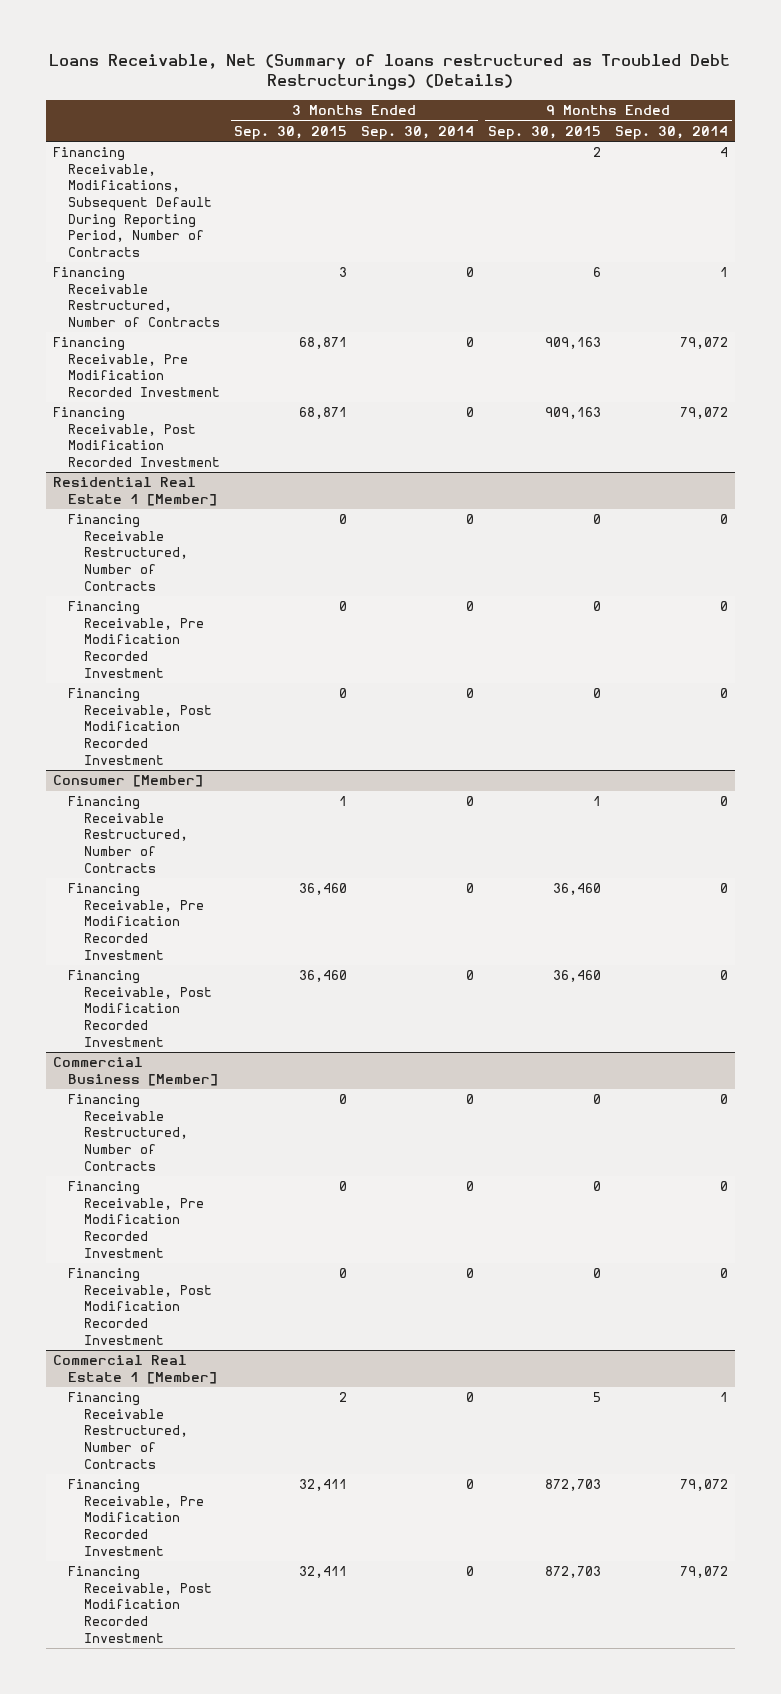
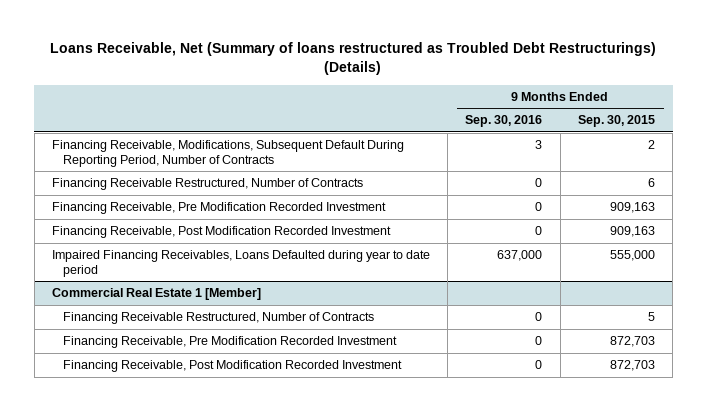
- | 3 Months Ended Sep. 30, 2015 | 3 Months Ended Sep. 30, 2014 | 9 Months Ended Sep. 30, 2015 | 9 Months Ended Sep. 30, 2014
+ | 9 Months Ended Sep. 30, 2016 | 9 Months Ended Sep. 30, 2015
- Residential Real Estate 1 [Member]
- Financing Receivable Restructured, Number of Contracts | 0 | 0 | 0 | 0
- Financing Receivable, Pre Modification Recorded Investment | 0 | 0 | 0 | 0
- Financing Receivable, Post Modification Recorded Investment | 0 | 0 | 0 | 0
- Consumer [Member]
- Financing Receivable Restructured, Number of Contracts | 1 | 0 | 1 | 0
- Financing Receivable, Pre Modification Recorded Investment | 36,460 | 0 | 36,460 | 0
- Financing Receivable, Post Modification Recorded Investment | 36,460 | 0 | 36,460 | 0
- Commercial Business [Member]
- Financing Receivable Restructured, Number of Contracts | 0 | 0 | 0 | 0
- Financing Receivable, Pre Modification Recorded Investment | 0 | 0 | 0 | 0
- Financing Receivable, Post Modification Recorded Investment | 0 | 0 | 0 | 0
+ Impaired Financing Receivables, Loans Defaulted during year to date period | 637,000 | 555,000

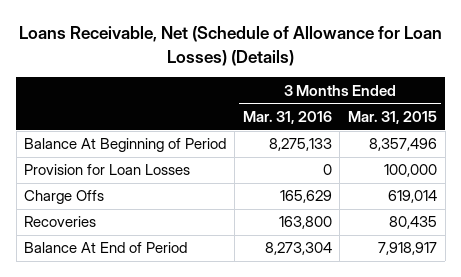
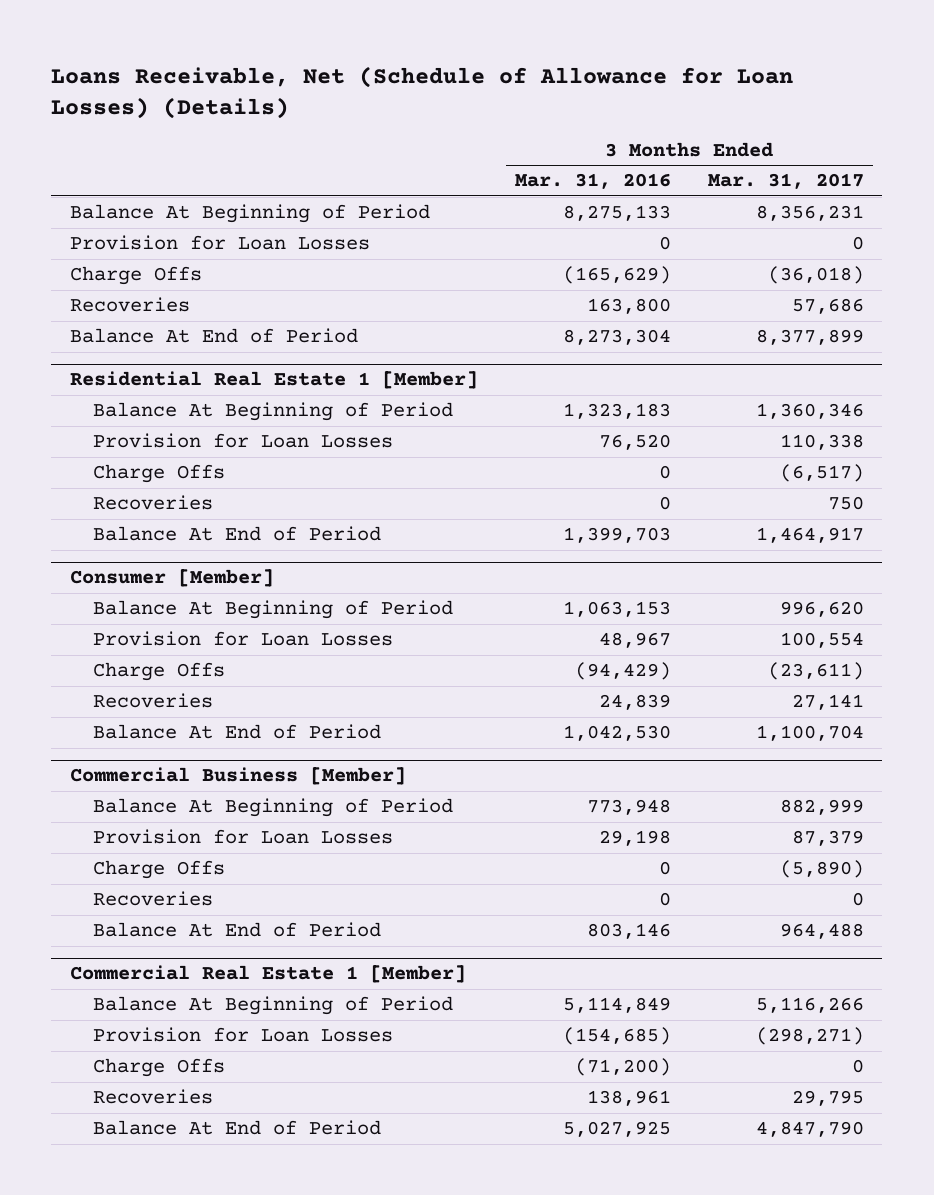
- | 3 Months Ended Mar. 31, 2016 | 3 Months Ended Mar. 31, 2015
+ | 3 Months Ended Mar. 31, 2016 | 3 Months Ended Mar. 31, 2017
- Charge Offs | 165,629 | 619,014
+ Charge Offs | (165,629) | (36,018)
+ Residential Real Estate 1 [Member]
+ Balance At Beginning of Period | 1,323,183 | 1,360,346
+ Provision for Loan Losses | 76,520 | 110,338
+ Charge Offs | 0 | (6,517)
+ Recoveries | 0 | 750
+ Balance At End of Period | 1,399,703 | 1,464,917
+ Consumer [Member]
+ Balance At Beginning of Period | 1,063,153 | 996,620
+ Provision for Loan Losses | 48,967 | 100,554
+ Charge Offs | (94,429) | (23,611)
+ Recoveries | 24,839 | 27,141
+ Balance At End of Period | 1,042,530 | 1,100,704
+ Commercial Business [Member]
+ Balance At Beginning of Period | 773,948 | 882,999
+ Provision for Loan Losses | 29,198 | 87,379
+ Charge Offs | 0 | (5,890)
+ Recoveries | 0 | 0
+ Balance At End of Period | 803,146 | 964,488
+ Commercial Real Estate 1 [Member]
+ Balance At Beginning of Period | 5,114,849 | 5,116,266
+ Provision for Loan Losses | (154,685) | (298,271)
+ Charge Offs | (71,200) | 0
+ Recoveries | 138,961 | 29,795
+ Balance At End of Period | 5,027,925 | 4,847,790

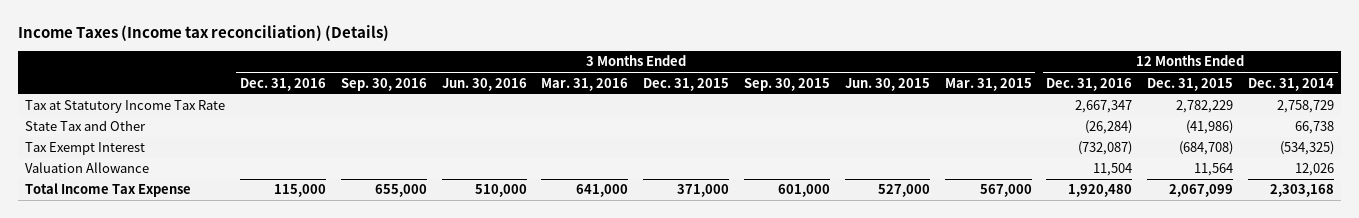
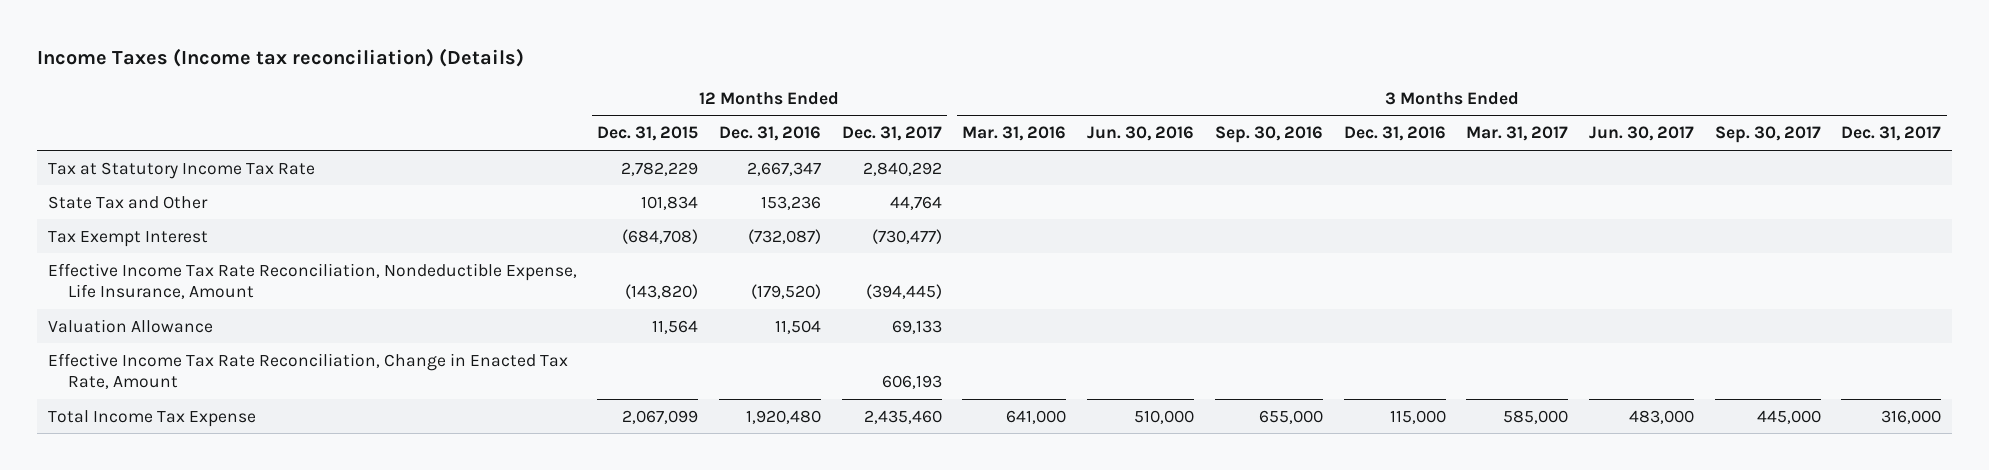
- | 3 Months Ended Dec. 31, 2016 | 3 Months Ended Sep. 30, 2016 | 3 Months Ended Jun. 30, 2016 | 3 Months Ended Mar. 31, 2016 | 3 Months Ended Dec. 31, 2015 | 3 Months Ended Sep. 30, 2015 | 3 Months Ended Jun. 30, 2015 | 3 Months Ended Mar. 31, 2015 | 12 Months Ended Dec. 31, 2016 | 12 Months Ended Dec. 31, 2015 | 12 Months Ended Dec. 31, 2014
+ | 12 Months Ended Dec. 31, 2015 | 12 Months Ended Dec. 31, 2016 | 12 Months Ended Dec. 31, 2017 | 3 Months Ended Mar. 31, 2016 | 3 Months Ended Jun. 30, 2016 | 3 Months Ended Sep. 30, 2016 | 3 Months Ended Dec. 31, 2016 | 3 Months Ended Mar. 31, 2017 | 3 Months Ended Jun. 30, 2017 | 3 Months Ended Sep. 30, 2017 | 3 Months Ended Dec. 31, 2017
- State Tax and Other | | | | | | | | | (26,284) | (41,986) | 66,738
+ State Tax and Other | 101,834 | 153,236 | 44,764 | | | | | | | |
+ Effective Income Tax Rate Reconciliation, Nondeductible Expense, Life Insurance, Amount | (143,820) | (179,520) | (394,445) | | | | | | | |
+ Effective Income Tax Rate Reconciliation, Change in Enacted Tax Rate, Amount | | | 606,193 | | | | | | | |

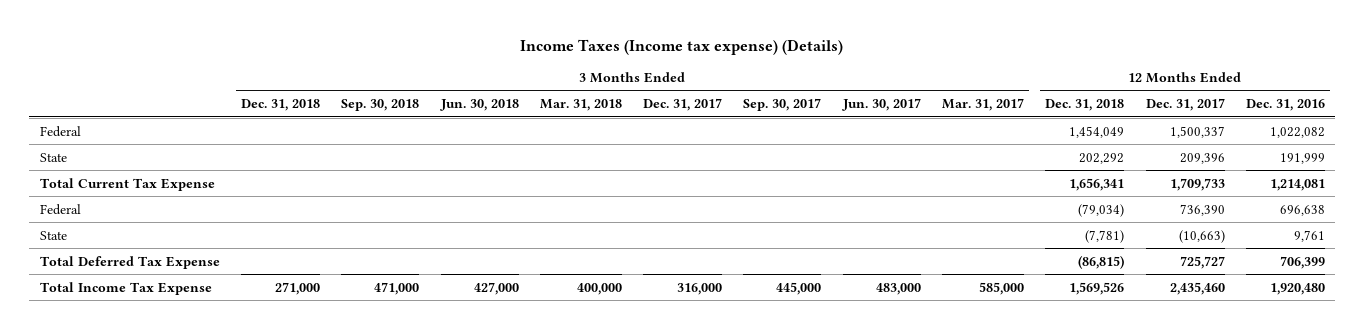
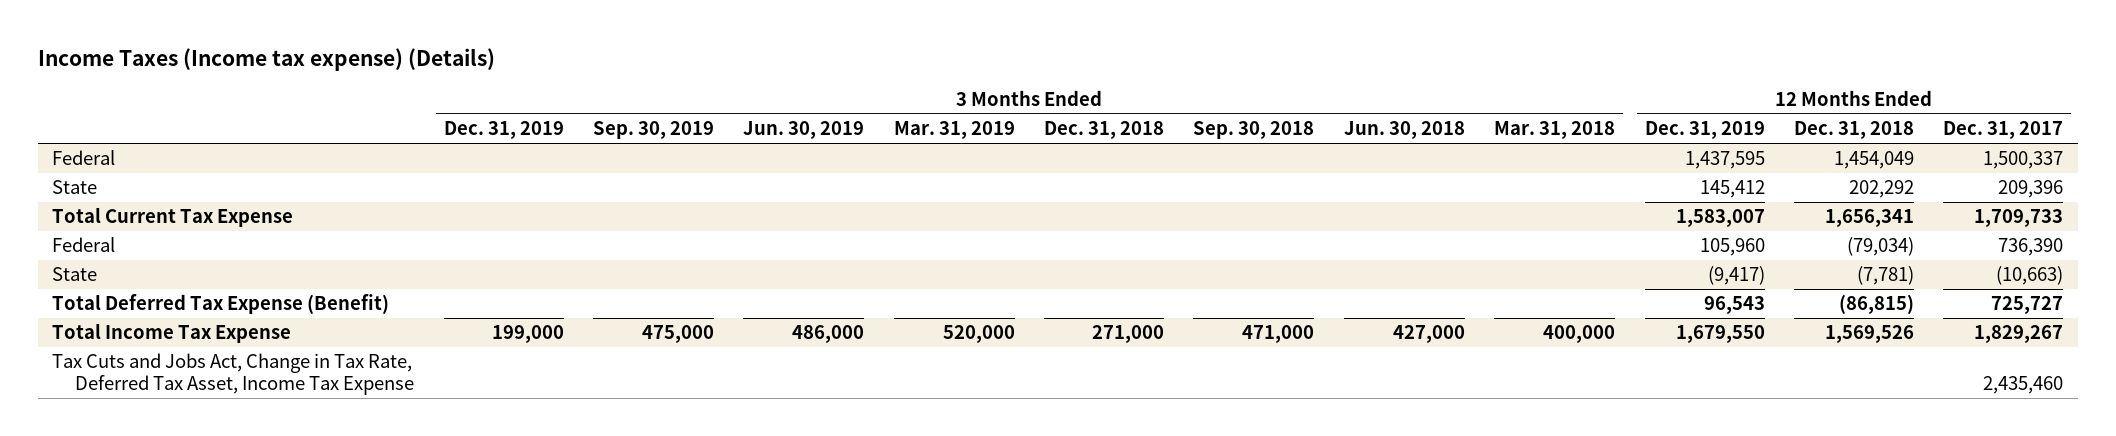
- | 3 Months Ended Dec. 31, 2018 | 3 Months Ended Sep. 30, 2018 | 3 Months Ended Jun. 30, 2018 | 3 Months Ended Mar. 31, 2018 | 3 Months Ended Dec. 31, 2017 | 3 Months Ended Sep. 30, 2017 | 3 Months Ended Jun. 30, 2017 | 3 Months Ended Mar. 31, 2017 | 12 Months Ended Dec. 31, 2018 | 12 Months Ended Dec. 31, 2017 | 12 Months Ended Dec. 31, 2016
+ | 3 Months Ended Dec. 31, 2019 | 3 Months Ended Sep. 30, 2019 | 3 Months Ended Jun. 30, 2019 | 3 Months Ended Mar. 31, 2019 | 3 Months Ended Dec. 31, 2018 | 3 Months Ended Sep. 30, 2018 | 3 Months Ended Jun. 30, 2018 | 3 Months Ended Mar. 31, 2018 | 12 Months Ended Dec. 31, 2019 | 12 Months Ended Dec. 31, 2018 | 12 Months Ended Dec. 31, 2017
- Total Deferred Tax Expense | | | | | | | | | (86,815) | 725,727 | 706,399
- Total Income Tax Expense | 271,000 | 471,000 | 427,000 | 400,000 | 316,000 | 445,000 | 483,000 | 585,000 | 1,569,526 | 2,435,460 | 1,920,480
+ Total Deferred Tax Expense (Benefit) | | | | | | | | | 96,543 | (86,815) | 725,727
+ Total Income Tax Expense | 199,000 | 475,000 | 486,000 | 520,000 | 271,000 | 471,000 | 427,000 | 400,000 | 1,679,550 | 1,569,526 | 1,829,267
+ Tax Cuts and Jobs Act, Change in Tax Rate, Deferred Tax Asset, Income Tax Expense | | | | | | | | | | | 2,435,460

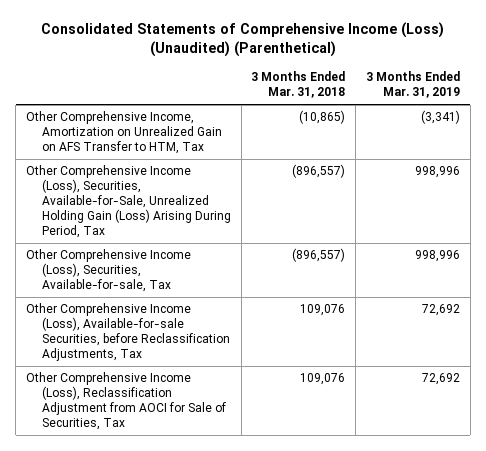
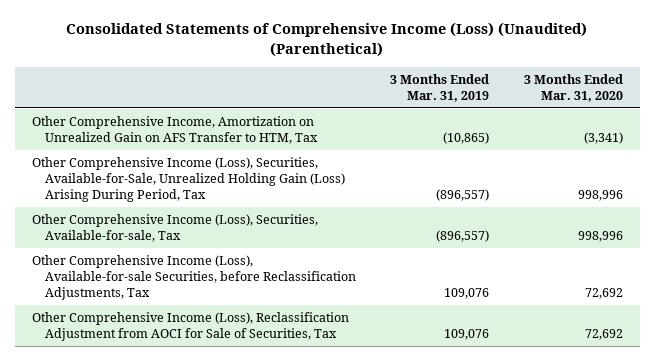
- | 3 Months Ended Mar. 31, 2018 | 3 Months Ended Mar. 31, 2019
+ | 3 Months Ended Mar. 31, 2019 | 3 Months Ended Mar. 31, 2020
- Other Comprehensive Income, Amortization on Unrealized Gain on AFS Transfer to HTM, Tax | (10,865) | (3,341)
- Other Comprehensive Income (Loss), Securities, Available-for-Sale, Unrealized Holding Gain (Loss) Arising During Period, Tax | (896,557) | 998,996
- Other Comprehensive Income (Loss), Securities, Available-for-sale, Tax | (896,557) | 998,996
- Other Comprehensive Income (Loss), Available-for-sale Securities, before Reclassification Adjustments, Tax | 109,076 | 72,692
- Other Comprehensive Income (Loss), Reclassification Adjustment from AOCI for Sale of Securities, Tax | 109,076 | 72,692
+ Other Comprehensive Income, Amortization on Unrealized Gain on AFS Transfer to HTM, Tax | (10,865) | (3,341)
+ Other Comprehensive Income (Loss), Securities, Available-for-Sale, Unrealized Holding Gain (Loss) Arising During Period, Tax | (896,557) | 998,996
+ Other Comprehensive Income (Loss), Securities, Available-for-sale, Tax | (896,557) | 998,996
+ Other Comprehensive Income (Loss), Available-for-sale Securities, before Reclassification Adjustments, Tax | 109,076 | 72,692
+ Other Comprehensive Income (Loss), Reclassification Adjustment from AOCI for Sale of Securities, Tax | 109,076 | 72,692

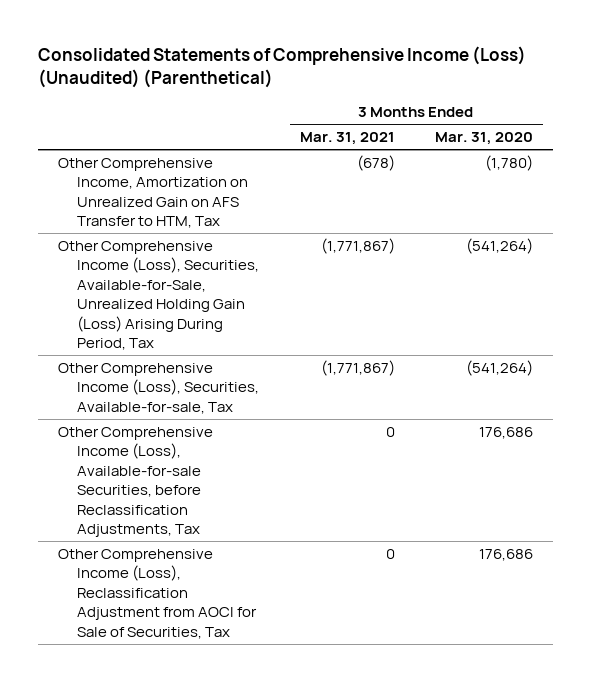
- | 3 Months Ended Mar. 31, 2019 | 3 Months Ended Mar. 31, 2020
+ | 3 Months Ended Mar. 31, 2021 | 3 Months Ended Mar. 31, 2020
- Other Comprehensive Income, Amortization on Unrealized Gain on AFS Transfer to HTM, Tax | (10,865) | (3,341)
- Other Comprehensive Income (Loss), Securities, Available-for-Sale, Unrealized Holding Gain (Loss) Arising During Period, Tax | (896,557) | 998,996
- Other Comprehensive Income (Loss), Securities, Available-for-sale, Tax | (896,557) | 998,996
- Other Comprehensive Income (Loss), Available-for-sale Securities, before Reclassification Adjustments, Tax | 109,076 | 72,692
- Other Comprehensive Income (Loss), Reclassification Adjustment from AOCI for Sale of Securities, Tax | 109,076 | 72,692
+ Other Comprehensive Income, Amortization on Unrealized Gain on AFS Transfer to HTM, Tax | (678) | (1,780)
+ Other Comprehensive Income (Loss), Securities, Available-for-Sale, Unrealized Holding Gain (Loss) Arising During Period, Tax | (1,771,867) | (541,264)
+ Other Comprehensive Income (Loss), Securities, Available-for-sale, Tax | (1,771,867) | (541,264)
+ Other Comprehensive Income (Loss), Available-for-sale Securities, before Reclassification Adjustments, Tax | 0 | 176,686
+ Other Comprehensive Income (Loss), Reclassification Adjustment from AOCI for Sale of Securities, Tax | 0 | 176,686

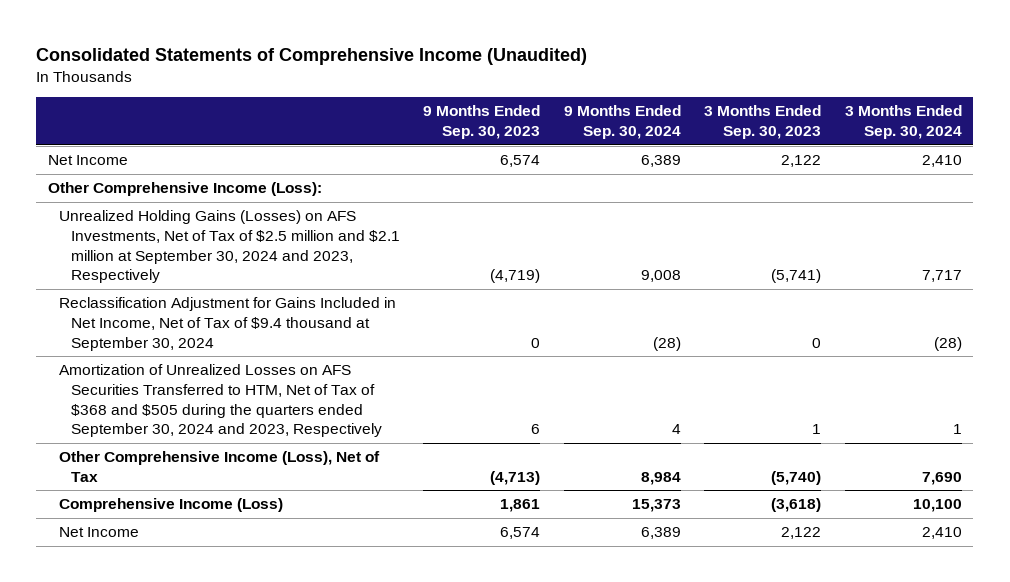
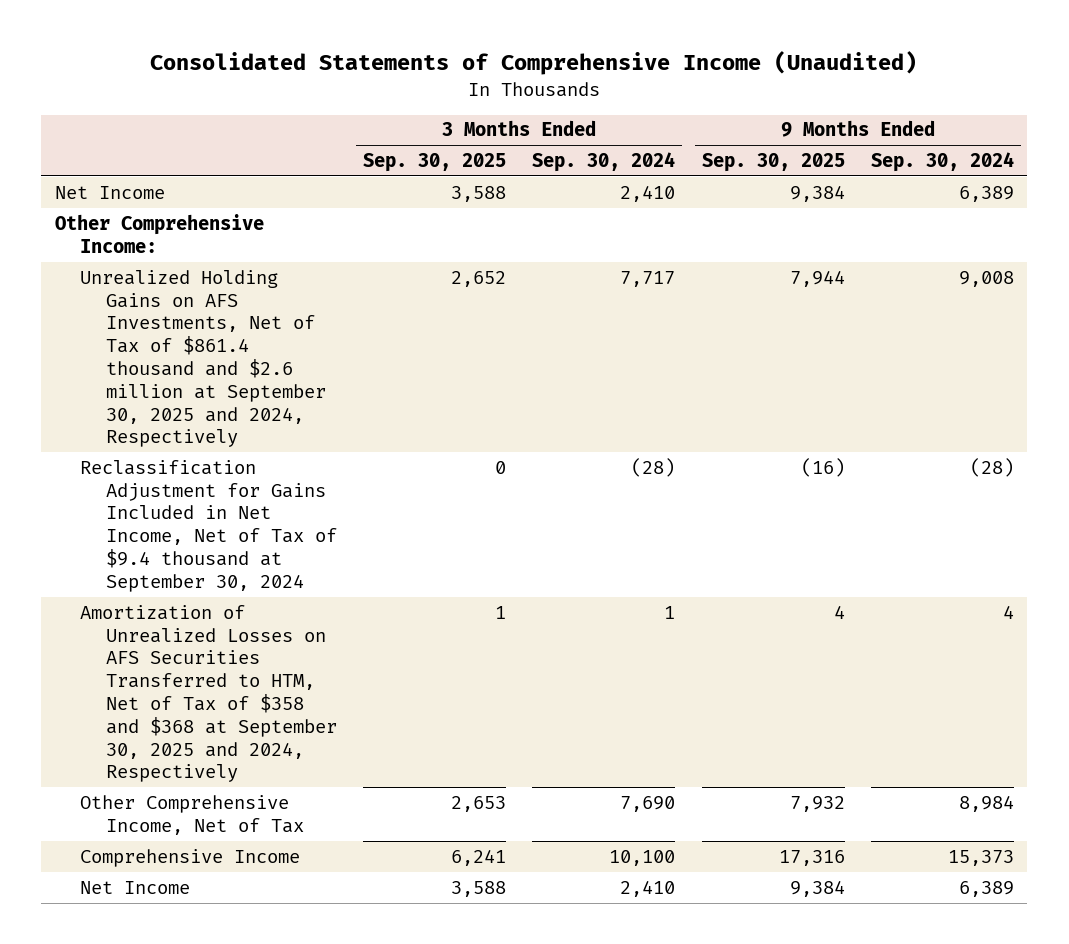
- | 9 Months Ended Sep. 30, 2023 | 9 Months Ended Sep. 30, 2024 | 3 Months Ended Sep. 30, 2023 | 3 Months Ended Sep. 30, 2024
+ | 3 Months Ended Sep. 30, 2025 | 3 Months Ended Sep. 30, 2024 | 9 Months Ended Sep. 30, 2025 | 9 Months Ended Sep. 30, 2024
- Other Comprehensive Income (Loss):
- Unrealized Holding Gains (Losses) on AFS Investments, Net of Tax of $2.5 million and $2.1 million at September 30, 2024 and 2023, Respectively | (4,719) | 9,008 | (5,741) | 7,717
+ Other Comprehensive Income:
+ Unrealized Holding Gains on AFS Investments, Net of Tax of $861.4 thousand and $2.6 million at September 30, 2025 and 2024, Respectively | 2,652 | 7,717 | 7,944 | 9,008
- Amortization of Unrealized Losses on AFS Securities Transferred to HTM, Net of Tax of $368 and $505 during the quarters ended September 30, 2024 and 2023, Respectively | 6 | 4 | 1 | 1
- Other Comprehensive Income (Loss), Net of Tax | (4,713) | 8,984 | (5,740) | 7,690
- Comprehensive Income (Loss) | 1,861 | 15,373 | (3,618) | 10,100
+ Amortization of Unrealized Losses on AFS Securities Transferred to HTM, Net of Tax of $358 and $368 at September 30, 2025 and 2024, Respectively | 1 | 1 | 4 | 4
+ Other Comprehensive Income, Net of Tax | 2,653 | 7,690 | 7,932 | 8,984
+ Comprehensive Income | 6,241 | 10,100 | 17,316 | 15,373

